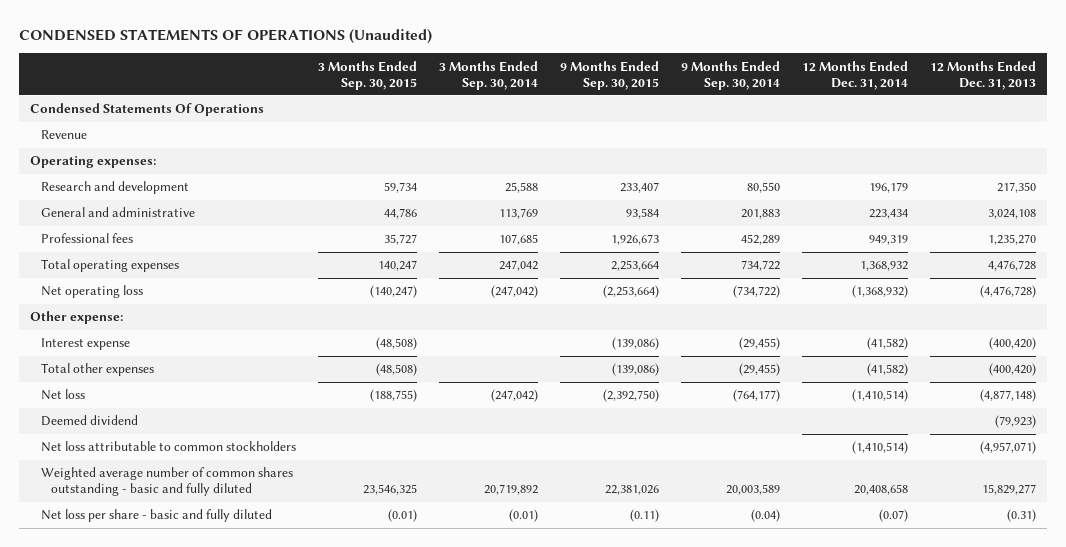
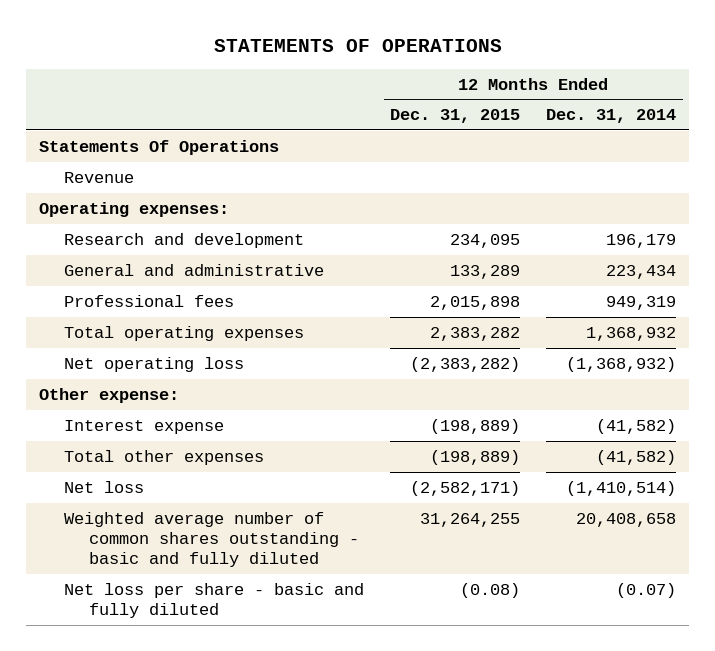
- CONDENSED STATEMENTS OF OPERATIONS (Unaudited)
+ STATEMENTS OF OPERATIONS
- | 3 Months Ended Sep. 30, 2015 | 3 Months Ended Sep. 30, 2014 | 9 Months Ended Sep. 30, 2015 | 9 Months Ended Sep. 30, 2014 | 12 Months Ended Dec. 31, 2014 | 12 Months Ended Dec. 31, 2013
+ | 12 Months Ended Dec. 31, 2015 | 12 Months Ended Dec. 31, 2014
- Condensed Statements Of Operations
+ Statements Of Operations
- Deemed dividend | | | | | | (79,923)
- Net loss attributable to common stockholders | | | | | (1,410,514) | (4,957,071)

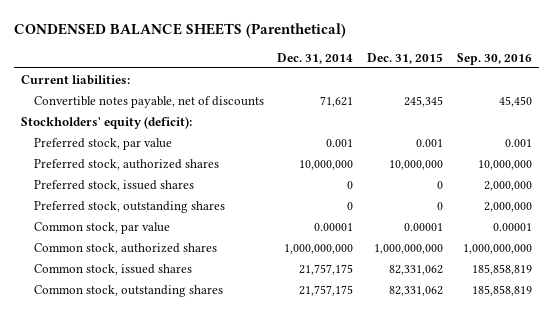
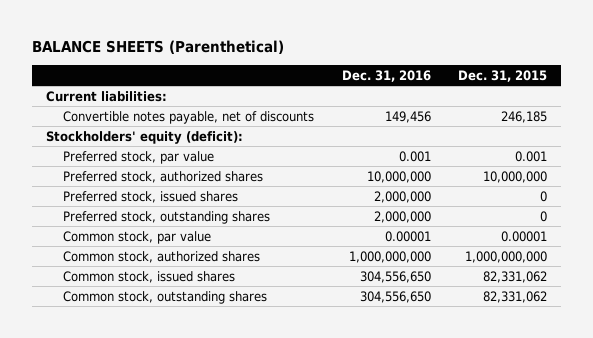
- CONDENSED BALANCE SHEETS (Parenthetical)
+ BALANCE SHEETS (Parenthetical)
- | Dec. 31, 2014 | Dec. 31, 2015 | Sep. 30, 2016
+ | Dec. 31, 2016 | Dec. 31, 2015
- Convertible notes payable, net of discounts | 71,621 | 245,345 | 45,450
+ Convertible notes payable, net of discounts | 149,456 | 246,185

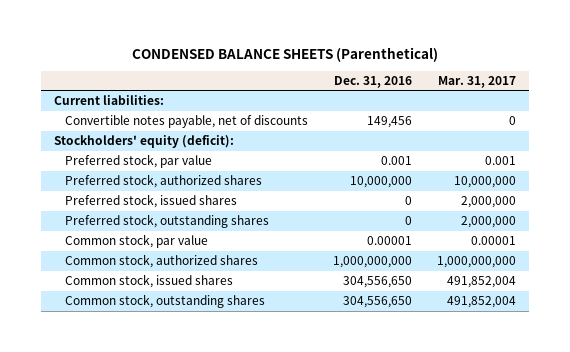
- BALANCE SHEETS (Parenthetical)
+ CONDENSED BALANCE SHEETS (Parenthetical)
- | Dec. 31, 2016 | Dec. 31, 2015
+ | Dec. 31, 2016 | Mar. 31, 2017
- Preferred stock, issued shares | 2,000,000 | 0
- Preferred stock, outstanding shares | 2,000,000 | 0
+ Preferred stock, issued shares | 0 | 2,000,000
+ Preferred stock, outstanding shares | 0 | 2,000,000

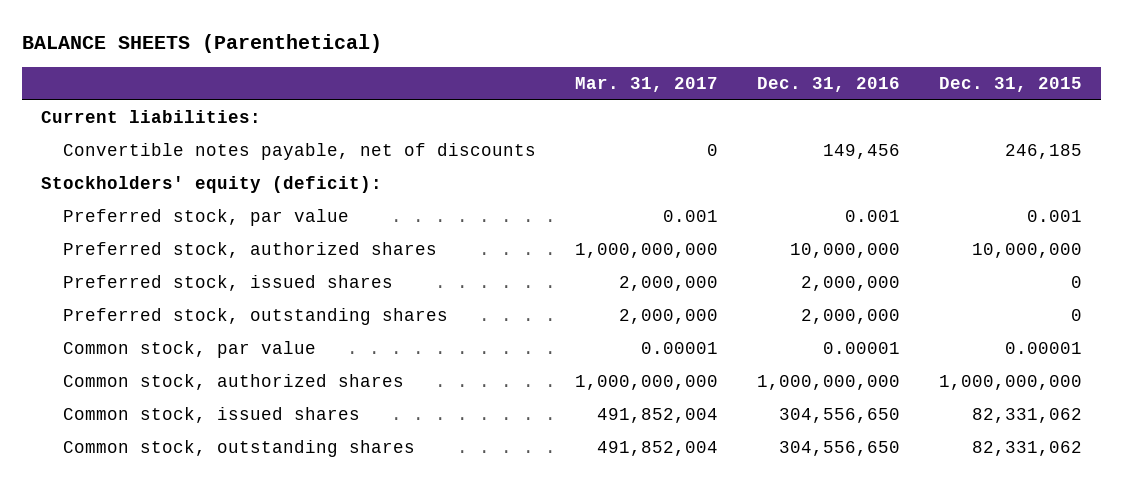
- CONDENSED BALANCE SHEETS (Parenthetical)
+ BALANCE SHEETS (Parenthetical)
- | Dec. 31, 2016 | Mar. 31, 2017
+ | Mar. 31, 2017 | Dec. 31, 2016 | Dec. 31, 2015
- Preferred stock, authorized shares | 10,000,000 | 10,000,000
- Preferred stock, issued shares | 0 | 2,000,000
- Preferred stock, outstanding shares | 0 | 2,000,000
+ Preferred stock, authorized shares | 1,000,000,000 | 10,000,000 | 10,000,000
+ Preferred stock, issued shares | 2,000,000 | 2,000,000 | 0
+ Preferred stock, outstanding shares | 2,000,000 | 2,000,000 | 0

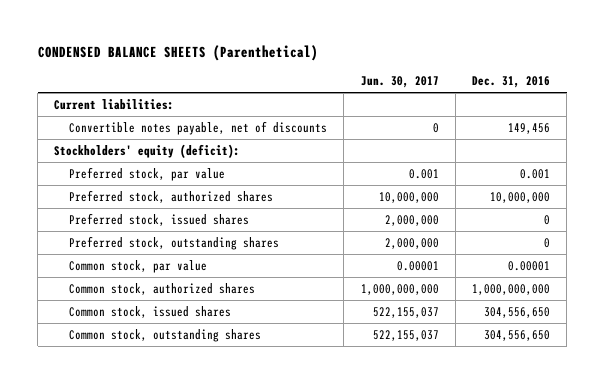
- BALANCE SHEETS (Parenthetical)
+ CONDENSED BALANCE SHEETS (Parenthetical)
- | Mar. 31, 2017 | Dec. 31, 2016 | Dec. 31, 2015
+ | Jun. 30, 2017 | Dec. 31, 2016
- Preferred stock, issued shares | 2,000,000 | 2,000,000 | 0
- Preferred stock, outstanding shares | 2,000,000 | 2,000,000 | 0
+ Preferred stock, issued shares | 2,000,000 | 0
+ Preferred stock, outstanding shares | 2,000,000 | 0

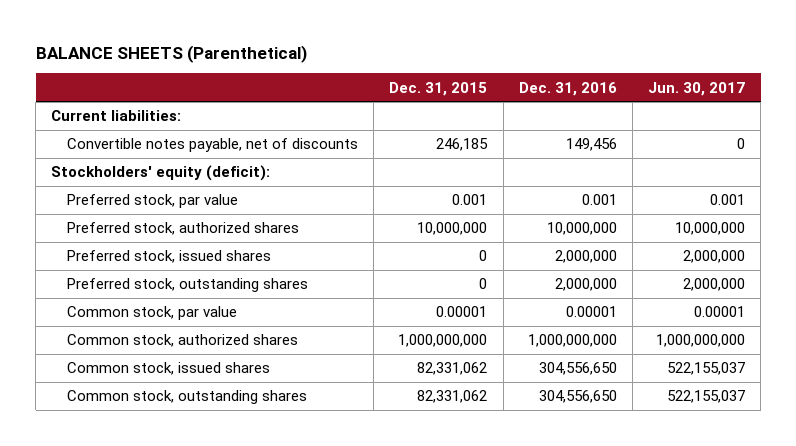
- CONDENSED BALANCE SHEETS (Parenthetical)
+ BALANCE SHEETS (Parenthetical)
- | Jun. 30, 2017 | Dec. 31, 2016
+ | Dec. 31, 2015 | Dec. 31, 2016 | Jun. 30, 2017
- Preferred stock, issued shares | 2,000,000 | 0
- Preferred stock, outstanding shares | 2,000,000 | 0
+ Preferred stock, issued shares | 0 | 2,000,000 | 2,000,000
+ Preferred stock, outstanding shares | 0 | 2,000,000 | 2,000,000

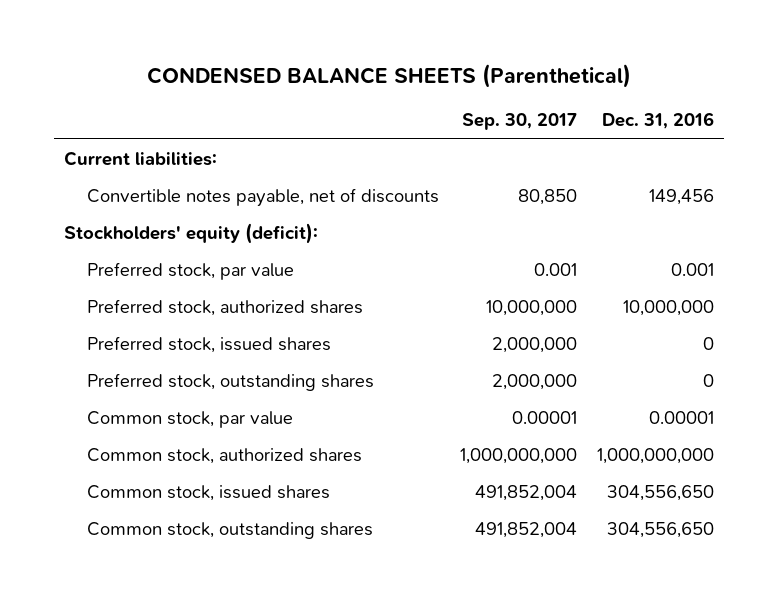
- BALANCE SHEETS (Parenthetical)
+ CONDENSED BALANCE SHEETS (Parenthetical)
- | Dec. 31, 2015 | Dec. 31, 2016 | Jun. 30, 2017
+ | Sep. 30, 2017 | Dec. 31, 2016
- Preferred stock, issued shares | 0 | 2,000,000 | 2,000,000
- Preferred stock, outstanding shares | 0 | 2,000,000 | 2,000,000
+ Preferred stock, issued shares | 2,000,000 | 0
+ Preferred stock, outstanding shares | 2,000,000 | 0

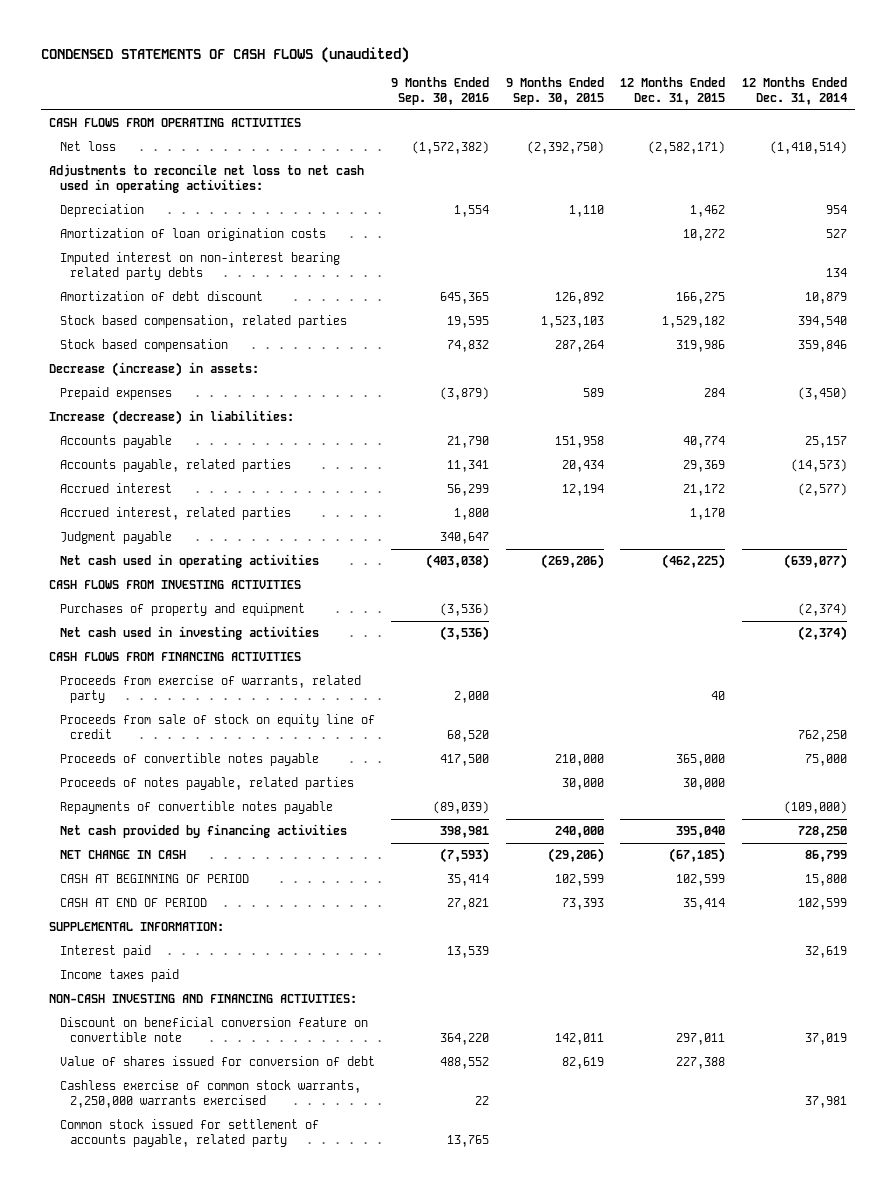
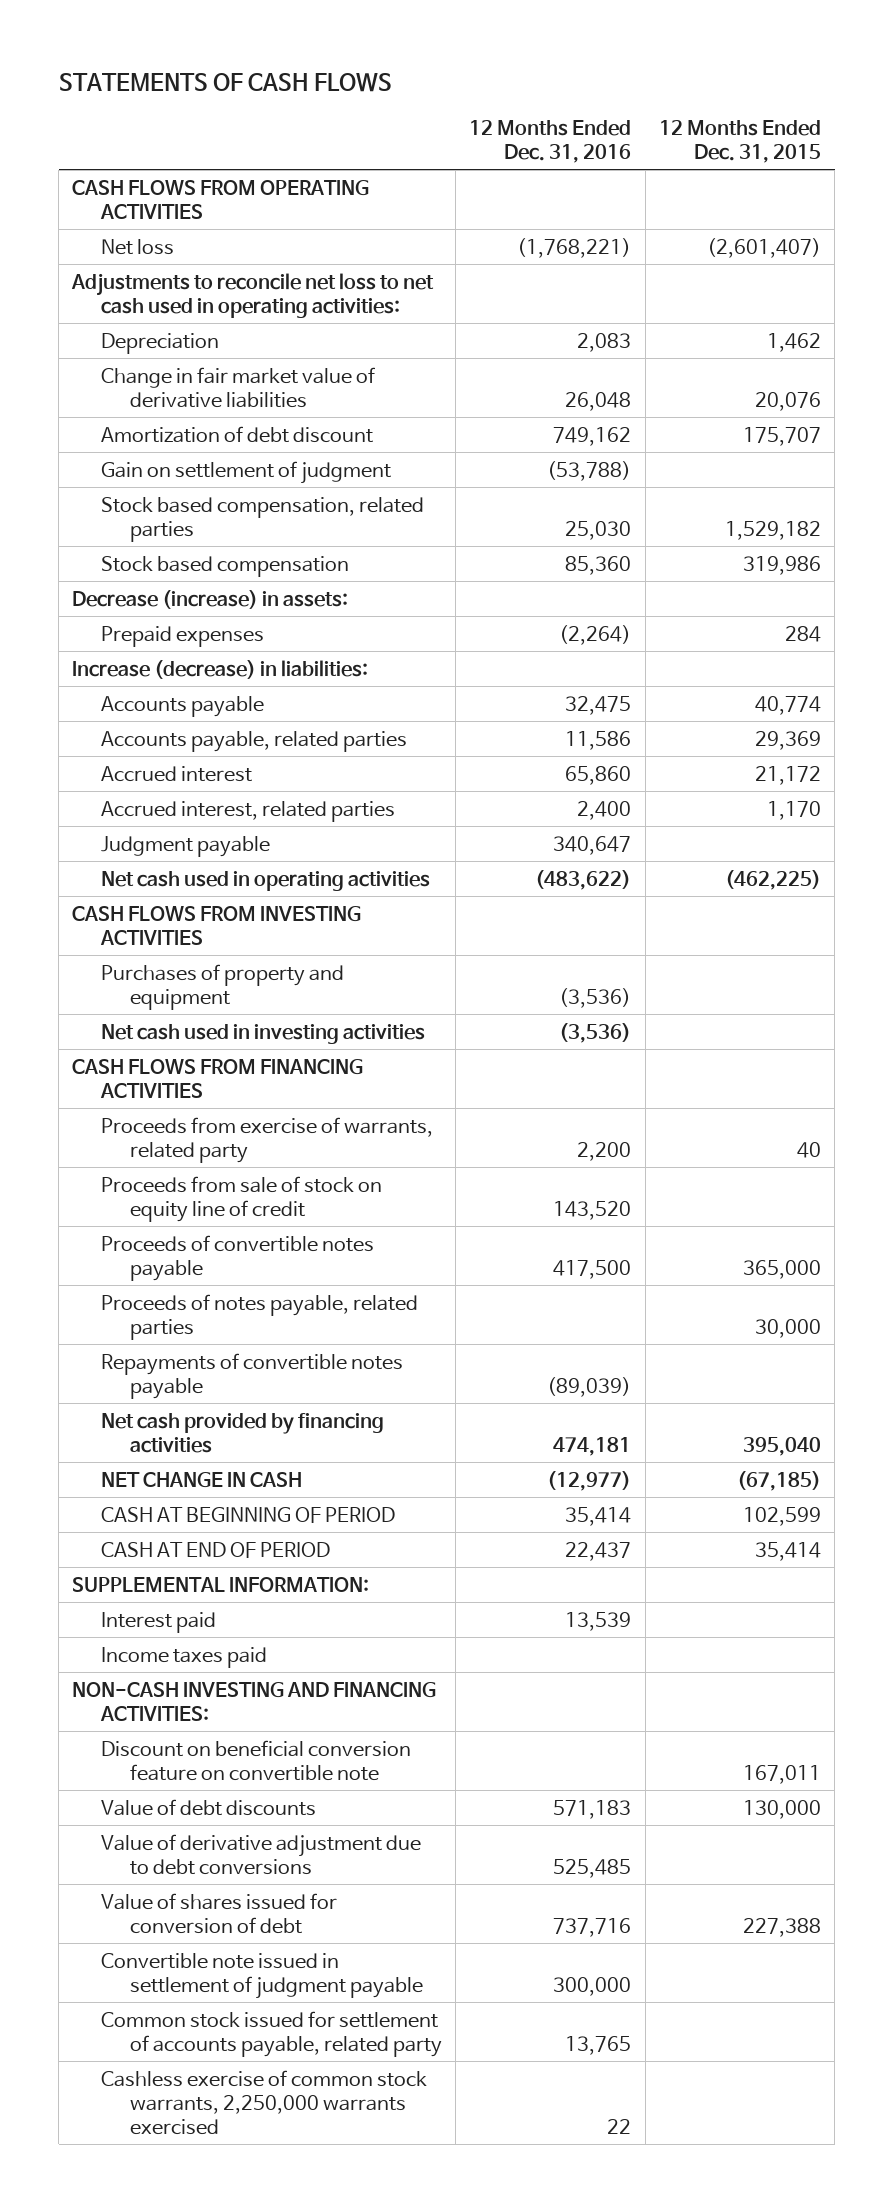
- CONDENSED STATEMENTS OF CASH FLOWS (unaudited)
+ STATEMENTS OF CASH FLOWS
- | 9 Months Ended Sep. 30, 2016 | 9 Months Ended Sep. 30, 2015 | 12 Months Ended Dec. 31, 2015 | 12 Months Ended Dec. 31, 2014
+ | 12 Months Ended Dec. 31, 2016 | 12 Months Ended Dec. 31, 2015
- Net loss | (1,572,382) | (2,392,750) | (2,582,171) | (1,410,514)
+ Net loss | (1,768,221) | (2,601,407)
- Amortization of loan origination costs | | | 10,272 | 527
- Imputed interest on non-interest bearing related party debts | | | | 134
- Amortization of debt discount | 645,365 | 126,892 | 166,275 | 10,879
+ Change in fair market value of derivative liabilities | 26,048 | 20,076
+ Amortization of debt discount | 749,162 | 175,707
+ Gain on settlement of judgment | (53,788) |
- Discount on beneficial conversion feature on convertible note | 364,220 | 142,011 | 297,011 | 37,019
+ Discount on beneficial conversion feature on convertible note | | 167,011
+ Value of debt discounts | 571,183 | 130,000
+ Value of derivative adjustment due to debt conversions | 525,485 |
+ Convertible note issued in settlement of judgment payable | 300,000 |
moved down: Cashless exercise of common stock warrants, 2,250,000 warrants exercised | 22 |

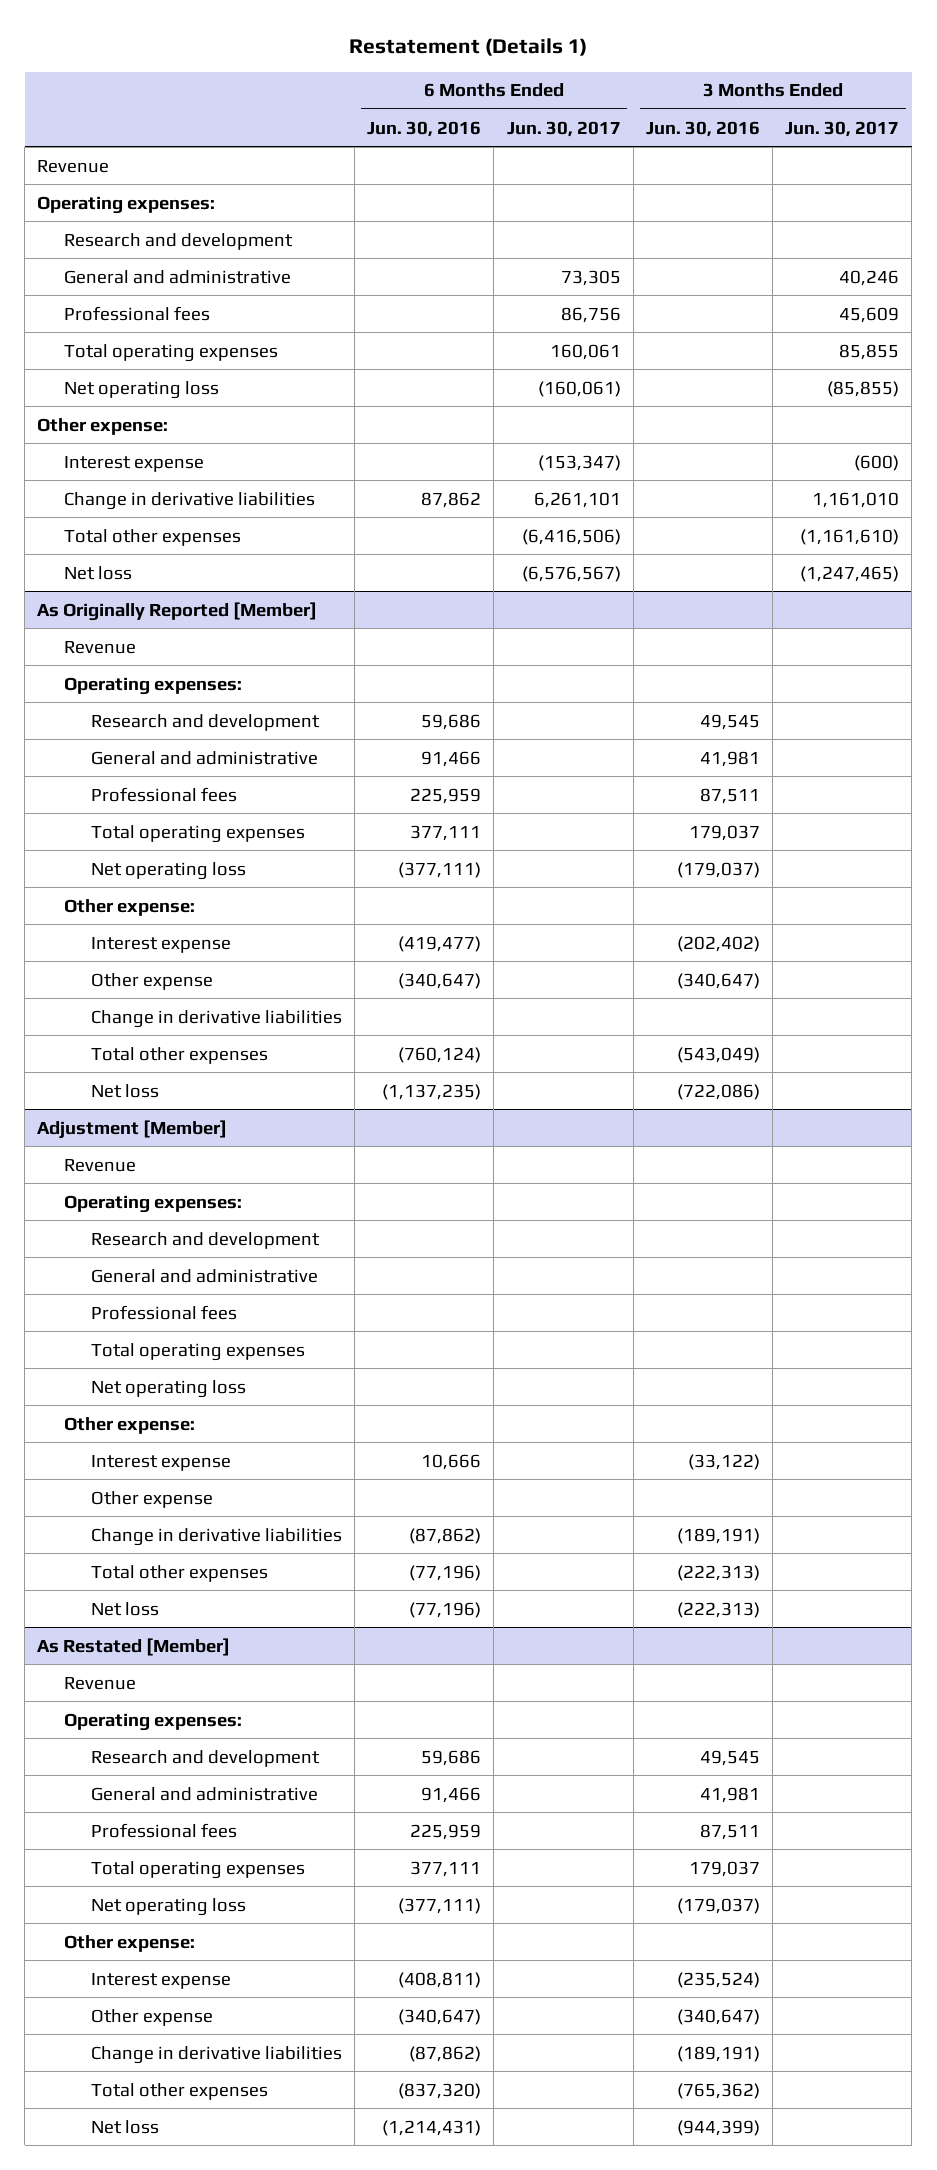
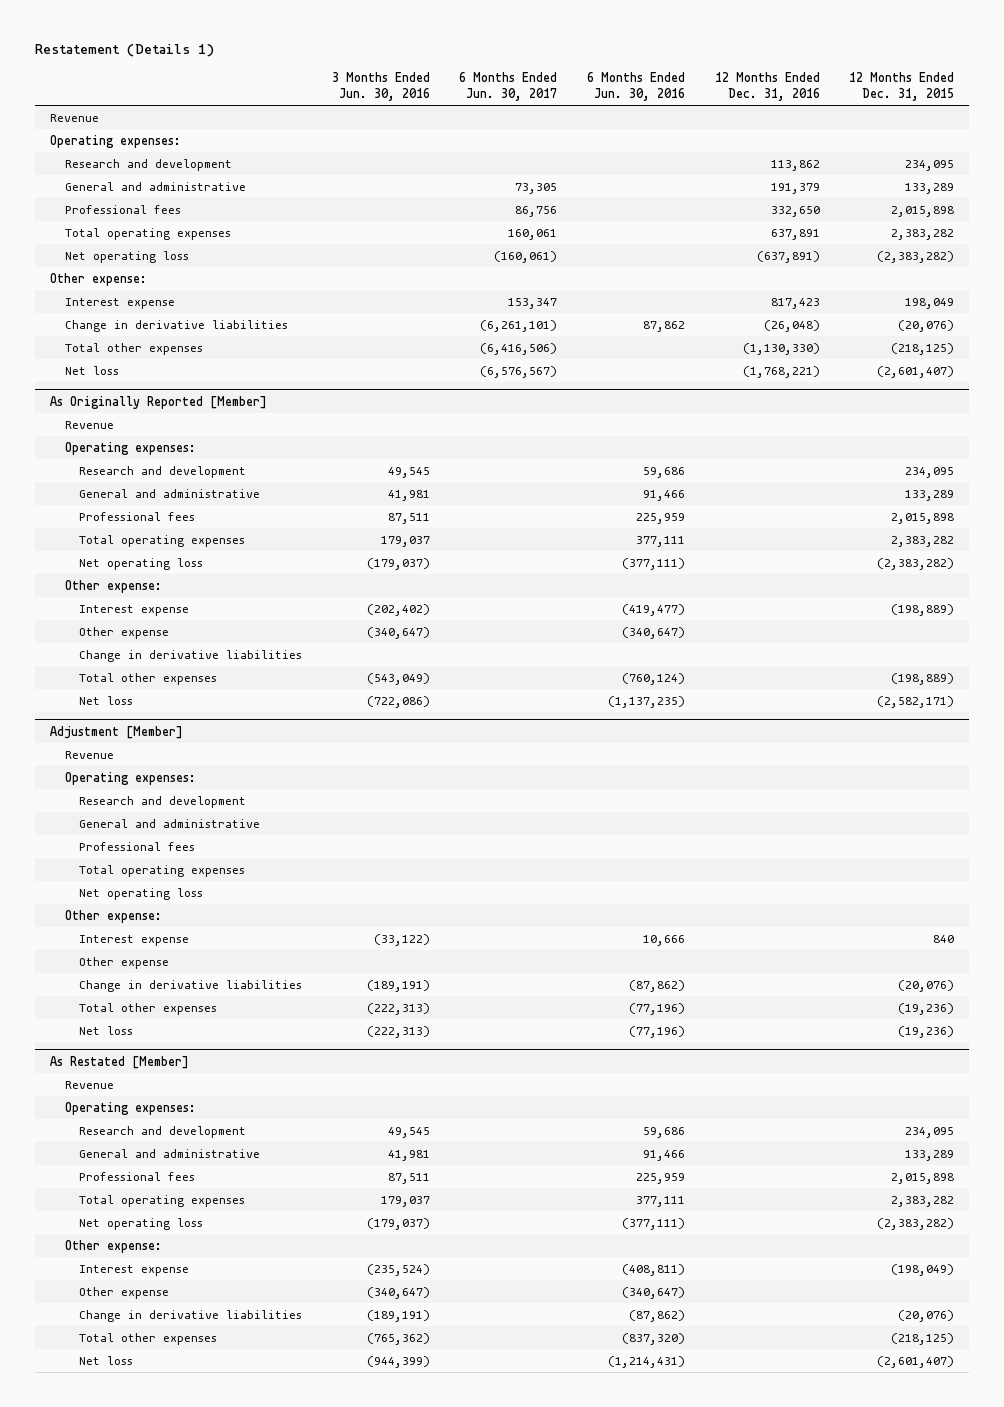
- | 6 Months Ended Jun. 30, 2016 | 6 Months Ended Jun. 30, 2017 | 3 Months Ended Jun. 30, 2016 | 3 Months Ended Jun. 30, 2017
+ | 3 Months Ended Jun. 30, 2016 | 6 Months Ended Jun. 30, 2017 | 6 Months Ended Jun. 30, 2016 | 12 Months Ended Dec. 31, 2016 | 12 Months Ended Dec. 31, 2015
- Interest expense | | (153,347) | | (600)
- Change in derivative liabilities | 87,862 | 6,261,101 | | 1,161,010
+ Interest expense | | 153,347 | | 817,423 | 198,049
+ Change in derivative liabilities | | (6,261,101) | 87,862 | (26,048) | (20,076)

